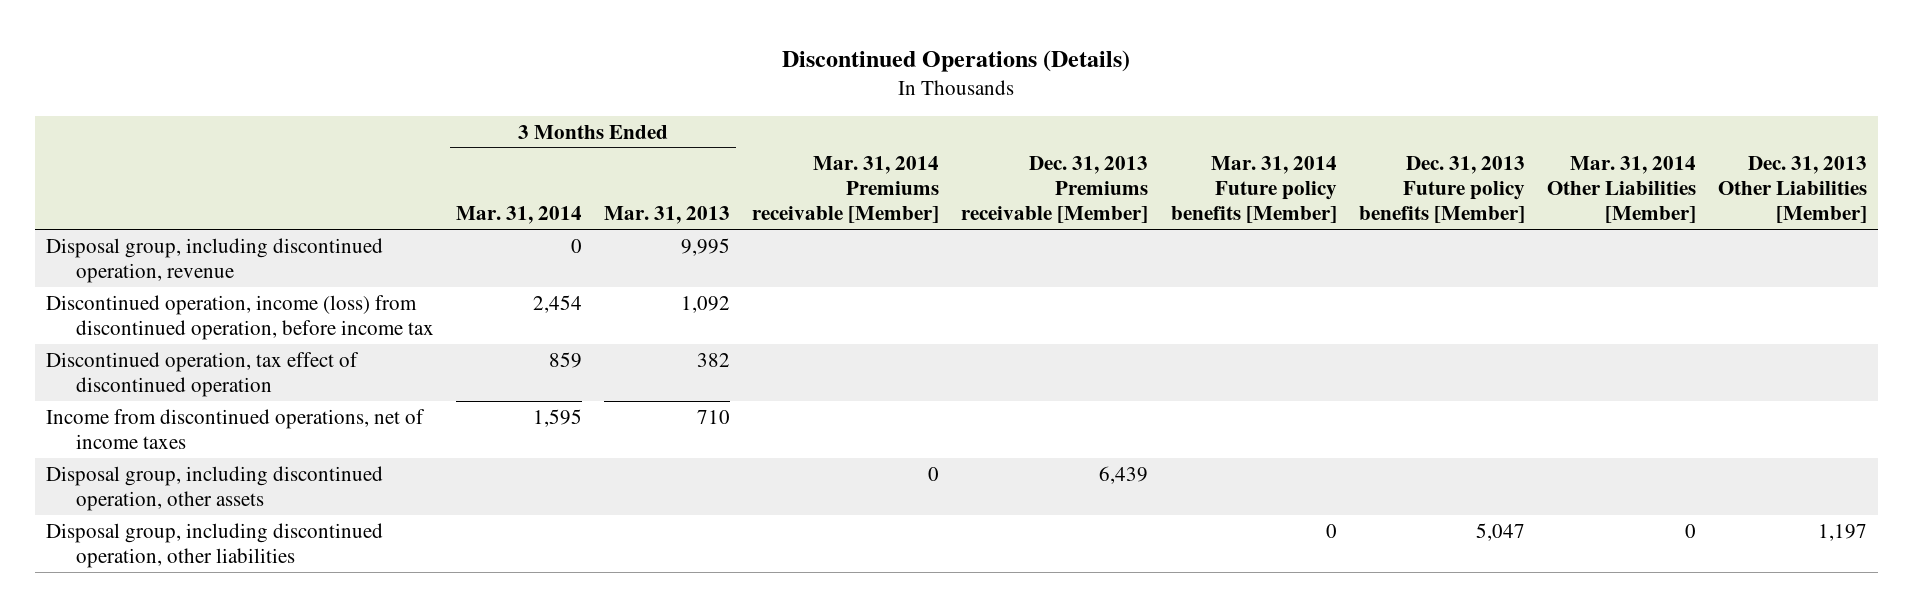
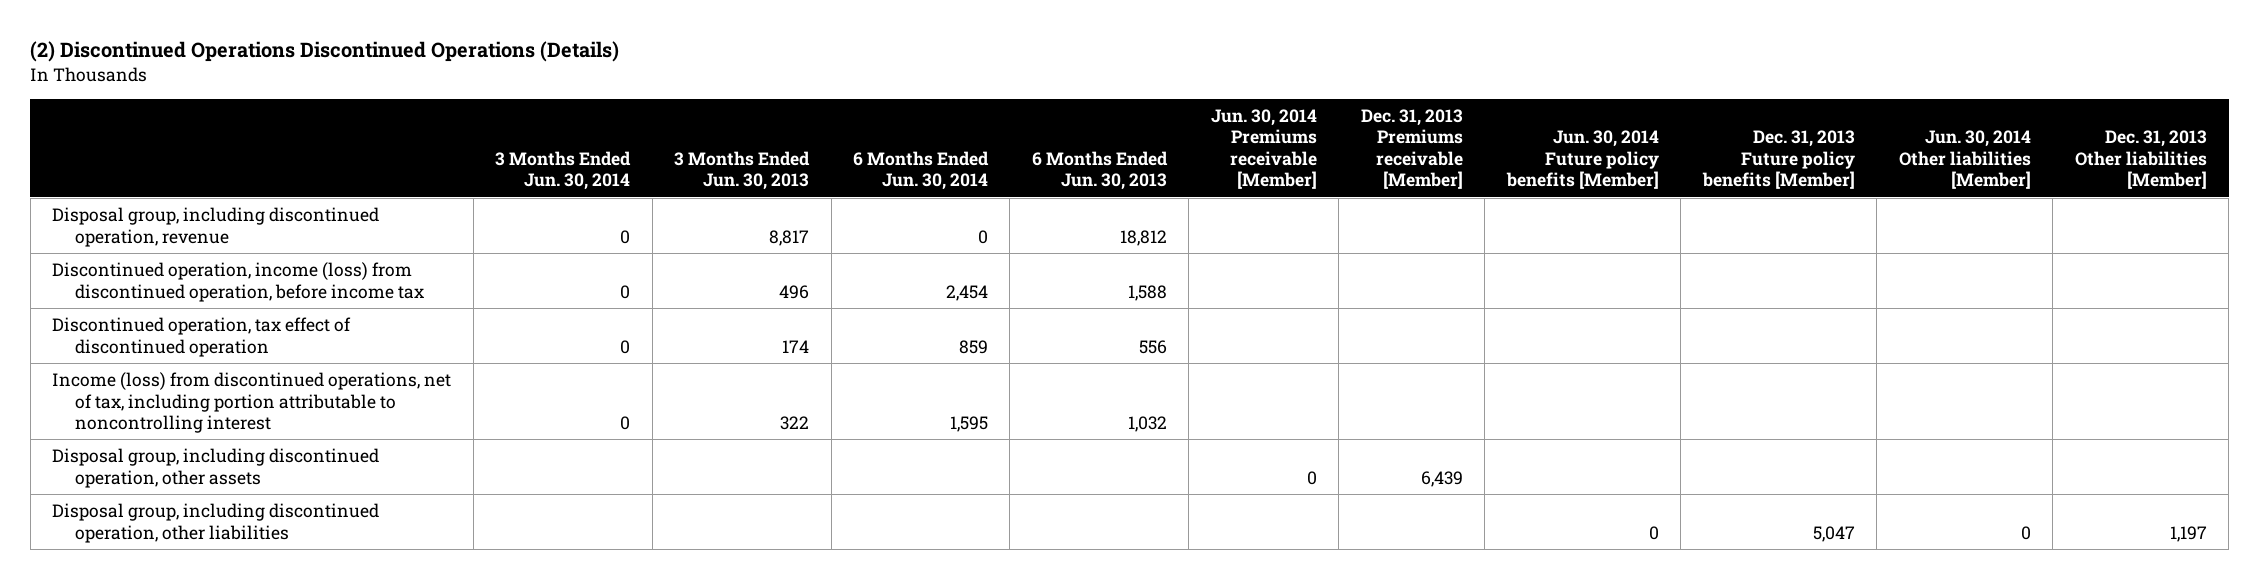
- Discontinued Operations (Details)
+ (2) Discontinued Operations Discontinued Operations (Details)
- | 3 Months Ended Mar. 31, 2014 | 3 Months Ended Mar. 31, 2013 | Mar. 31, 2014 Premiums receivable [Member] | Dec. 31, 2013 Premiums receivable [Member] | Mar. 31, 2014 Future policy benefits [Member] | Dec. 31, 2013 Future policy benefits [Member] | Mar. 31, 2014 Other Liabilities [Member] | Dec. 31, 2013 Other Liabilities [Member]
+ | 3 Months Ended Jun. 30, 2014 | 3 Months Ended Jun. 30, 2013 | 6 Months Ended Jun. 30, 2014 | 6 Months Ended Jun. 30, 2013 | Jun. 30, 2014 Premiums receivable [Member] | Dec. 31, 2013 Premiums receivable [Member] | Jun. 30, 2014 Future policy benefits [Member] | Dec. 31, 2013 Future policy benefits [Member] | Jun. 30, 2014 Other liabilities [Member] | Dec. 31, 2013 Other liabilities [Member]
- Income from discontinued operations, net of income taxes | 1,595 | 710 | | | | | |
+ Income (loss) from discontinued operations, net of tax, including portion attributable to noncontrolling interest | 0 | 322 | 1,595 | 1,032 | | | | | |

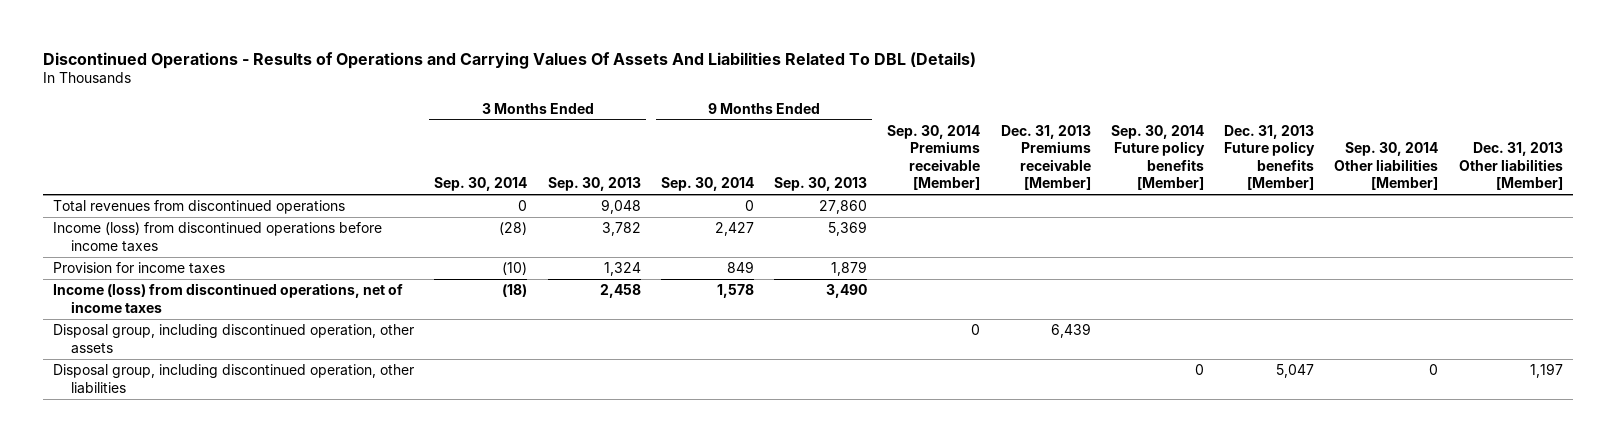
- (2) Discontinued Operations Discontinued Operations (Details)
+ Discontinued Operations - Results of Operations and Carrying Values Of Assets And Liabilities Related To DBL (Details)
- | 3 Months Ended Jun. 30, 2014 | 3 Months Ended Jun. 30, 2013 | 6 Months Ended Jun. 30, 2014 | 6 Months Ended Jun. 30, 2013 | Jun. 30, 2014 Premiums receivable [Member] | Dec. 31, 2013 Premiums receivable [Member] | Jun. 30, 2014 Future policy benefits [Member] | Dec. 31, 2013 Future policy benefits [Member] | Jun. 30, 2014 Other liabilities [Member] | Dec. 31, 2013 Other liabilities [Member]
+ | 3 Months Ended Sep. 30, 2014 | 3 Months Ended Sep. 30, 2013 | 9 Months Ended Sep. 30, 2014 | 9 Months Ended Sep. 30, 2013 | Sep. 30, 2014 Premiums receivable [Member] | Dec. 31, 2013 Premiums receivable [Member] | Sep. 30, 2014 Future policy benefits [Member] | Dec. 31, 2013 Future policy benefits [Member] | Sep. 30, 2014 Other liabilities [Member] | Dec. 31, 2013 Other liabilities [Member]
- Disposal group, including discontinued operation, revenue | 0 | 8,817 | 0 | 18,812 | | | | | |
- Discontinued operation, income (loss) from discontinued operation, before income tax | 0 | 496 | 2,454 | 1,588 | | | | | |
- Discontinued operation, tax effect of discontinued operation | 0 | 174 | 859 | 556 | | | | | |
- Income (loss) from discontinued operations, net of tax, including portion attributable to noncontrolling interest | 0 | 322 | 1,595 | 1,032 | | | | | |
+ Total revenues from discontinued operations | 0 | 9,048 | 0 | 27,860 | | | | | |
+ Income (loss) from discontinued operations before income taxes | (28) | 3,782 | 2,427 | 5,369 | | | | | |
+ Provision for income taxes | (10) | 1,324 | 849 | 1,879 | | | | | |
+ Income (loss) from discontinued operations, net of income taxes | (18) | 2,458 | 1,578 | 3,490 | | | | | |

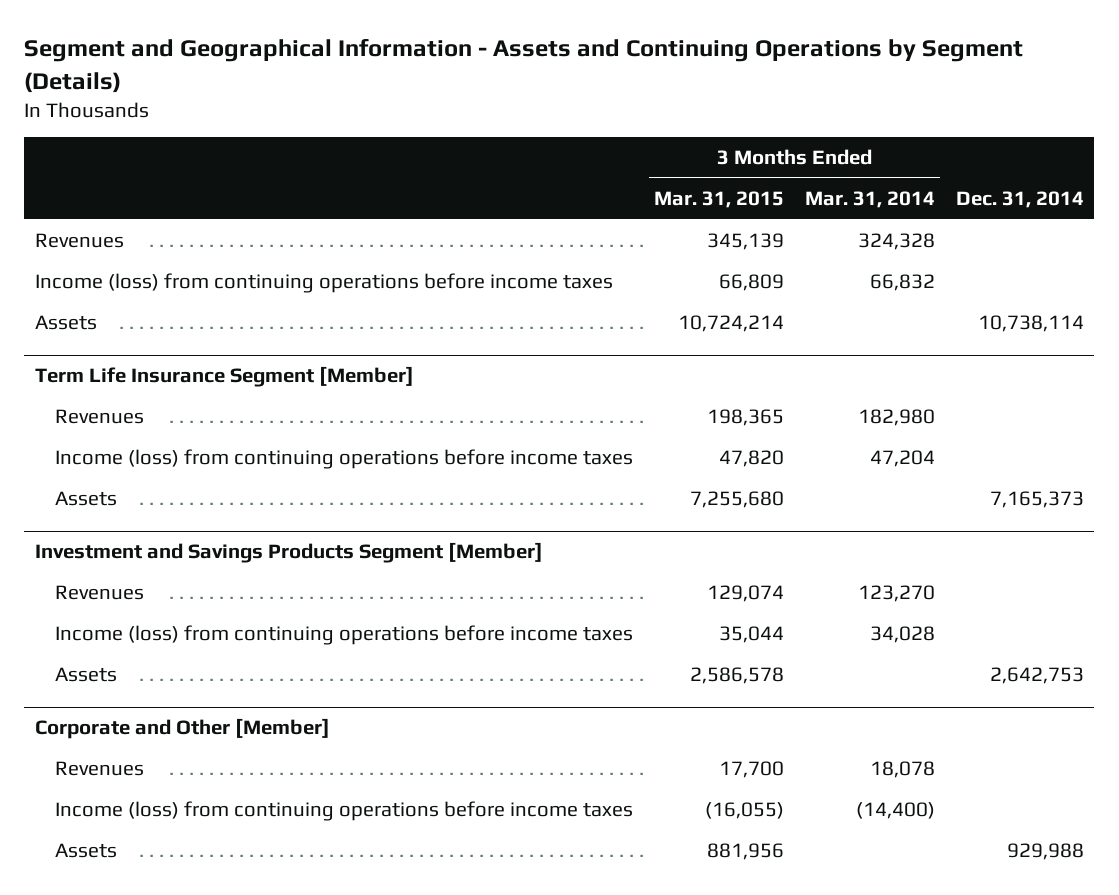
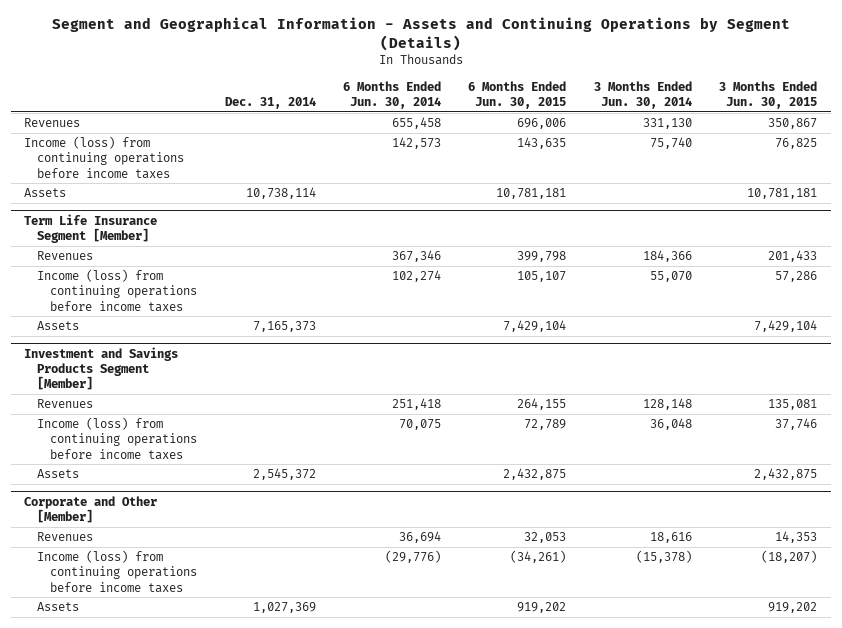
- | 3 Months Ended Mar. 31, 2015 | 3 Months Ended Mar. 31, 2014 | Dec. 31, 2014
+ | Dec. 31, 2014 | 6 Months Ended Jun. 30, 2014 | 6 Months Ended Jun. 30, 2015 | 3 Months Ended Jun. 30, 2014 | 3 Months Ended Jun. 30, 2015
@ Investment and Savings Products Segment [Member]
- Assets | 2,586,578 | | 2,642,753
+ Assets | 2,545,372 | | 2,432,875 | | 2,432,875
@ Corporate and Other [Member]
- Assets | 881,956 | | 929,988
+ Assets | 1,027,369 | | 919,202 | | 919,202

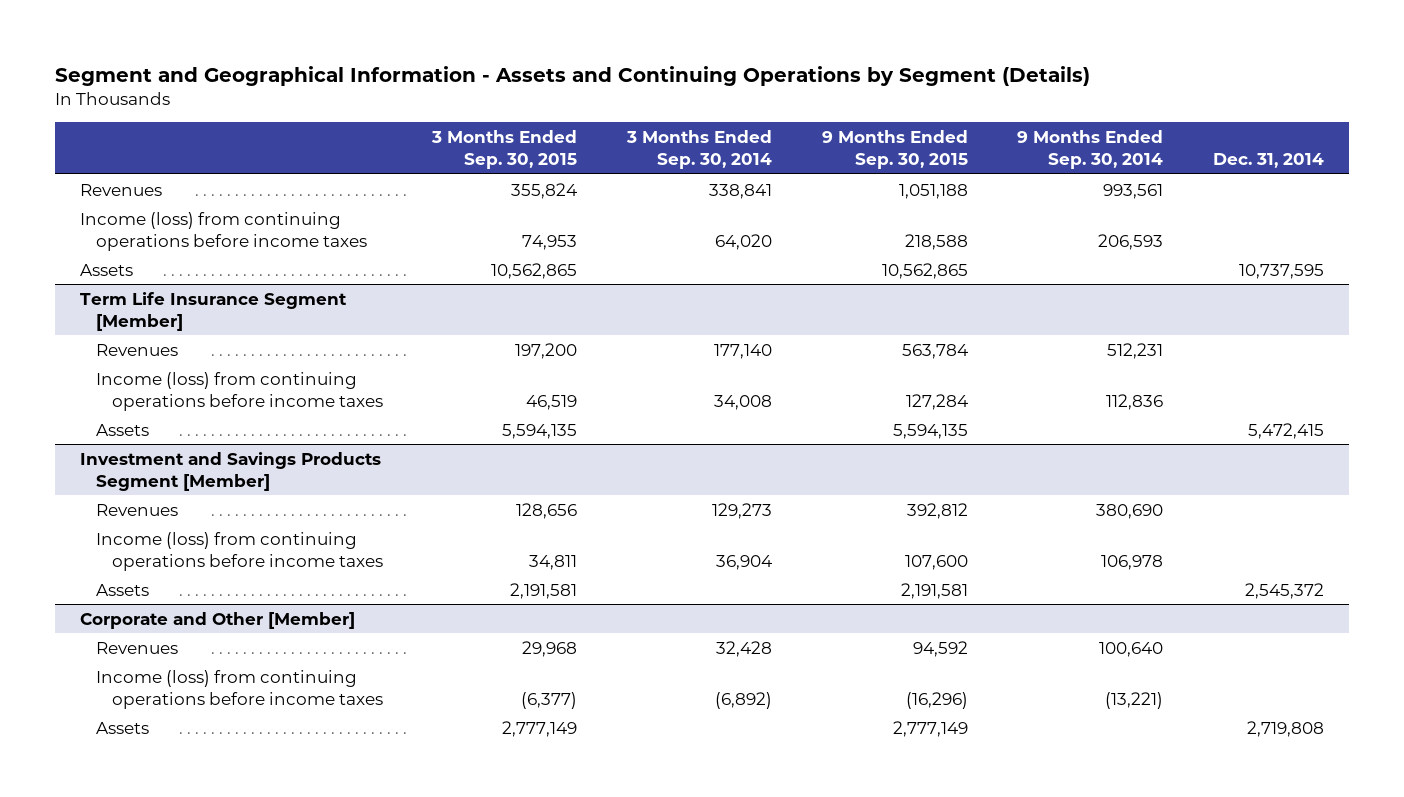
- | Dec. 31, 2014 | 6 Months Ended Jun. 30, 2014 | 6 Months Ended Jun. 30, 2015 | 3 Months Ended Jun. 30, 2014 | 3 Months Ended Jun. 30, 2015
+ | 3 Months Ended Sep. 30, 2015 | 3 Months Ended Sep. 30, 2014 | 9 Months Ended Sep. 30, 2015 | 9 Months Ended Sep. 30, 2014 | Dec. 31, 2014
- Assets | 10,738,114 | | 10,781,181 | | 10,781,181
+ Assets | 10,562,865 | | 10,562,865 | | 10,737,595
@ Term Life Insurance Segment [Member]
- Assets | 7,165,373 | | 7,429,104 | | 7,429,104
+ Assets | 5,594,135 | | 5,594,135 | | 5,472,415
@ Corporate and Other [Member]
- Assets | 1,027,369 | | 919,202 | | 919,202
+ Assets | 2,777,149 | | 2,777,149 | | 2,719,808

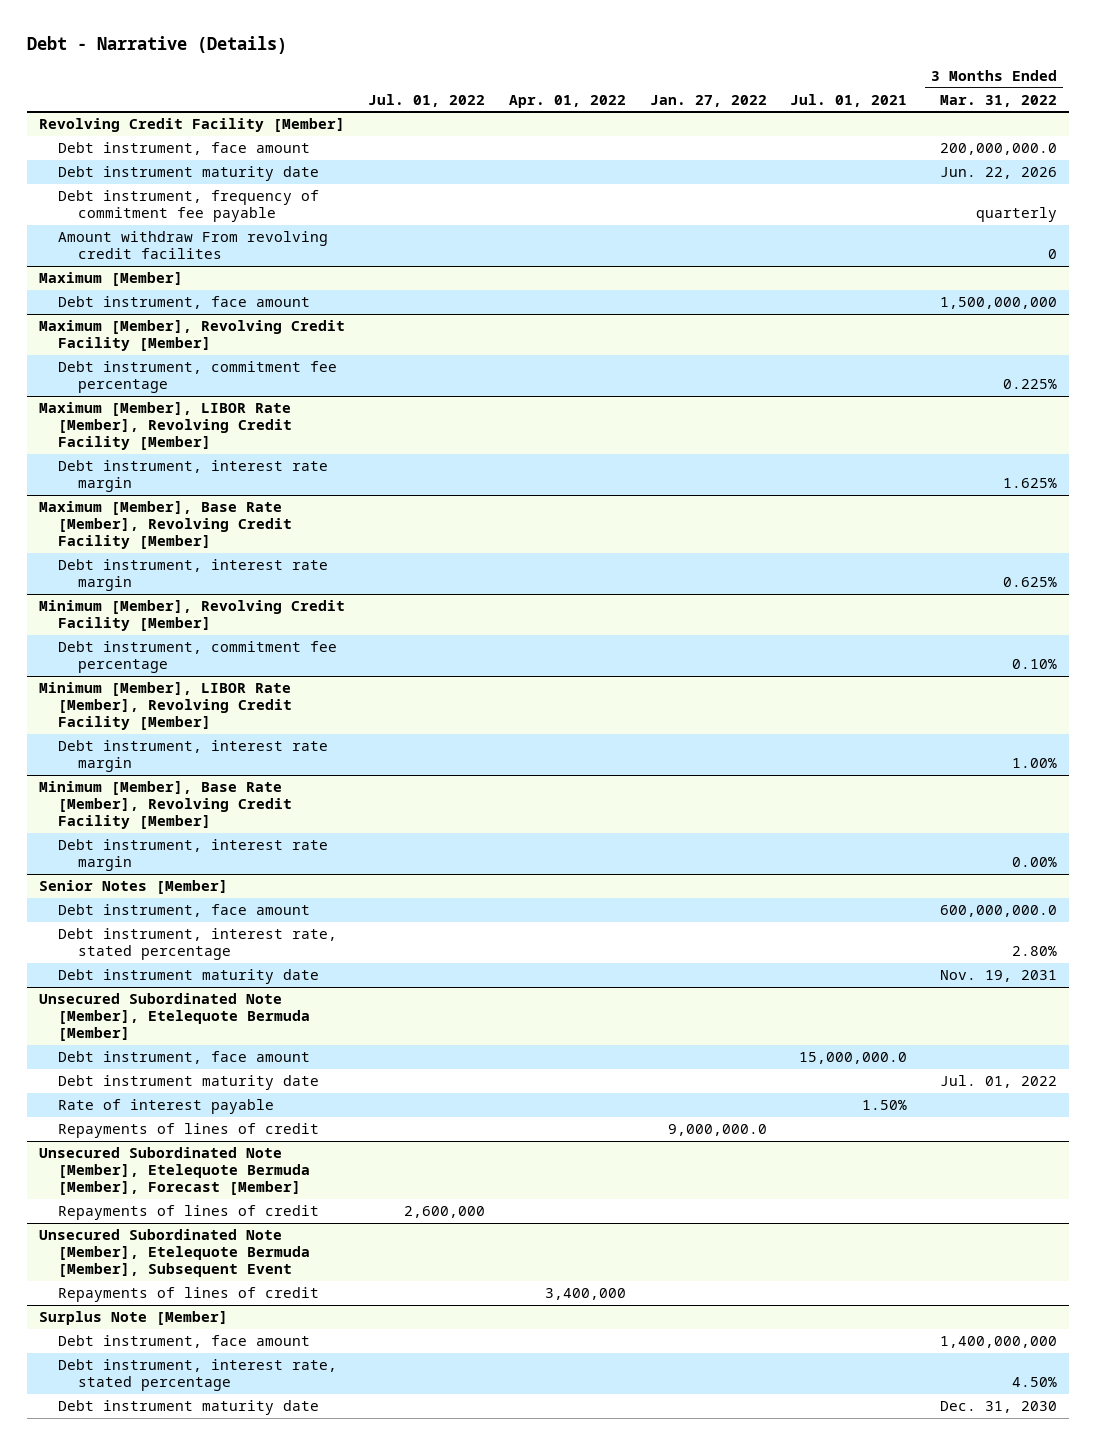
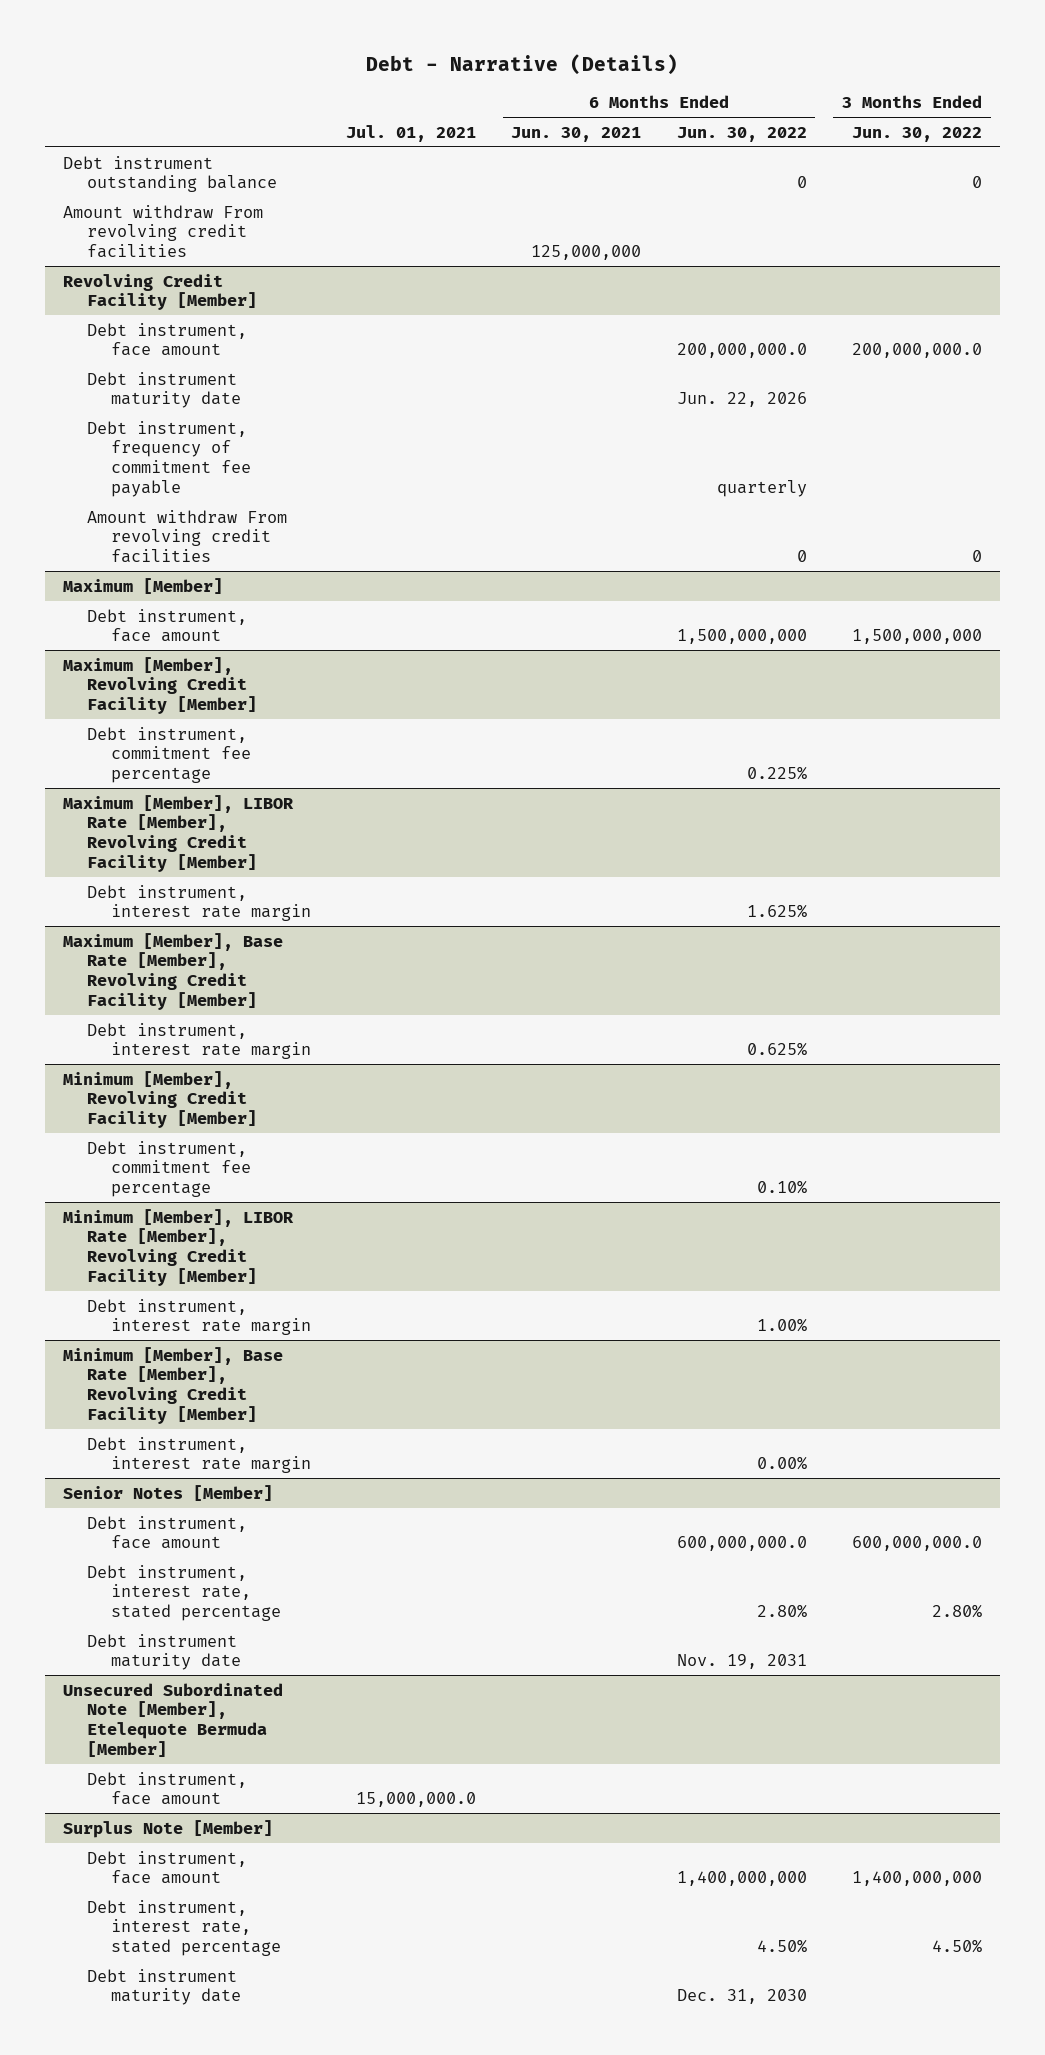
- | Jul. 01, 2022 | Apr. 01, 2022 | Jan. 27, 2022 | Jul. 01, 2021 | 3 Months Ended Mar. 31, 2022
+ | Jul. 01, 2021 | 6 Months Ended Jun. 30, 2021 | 6 Months Ended Jun. 30, 2022 | 3 Months Ended Jun. 30, 2022
+ Debt instrument outstanding balance | | | 0 | 0
+ Amount withdraw From revolving credit facilities | | 125,000,000 | |
@ Revolving Credit Facility [Member]
- Amount withdraw From revolving credit facilites | | | | | 0
+ Amount withdraw From revolving credit facilities | | | 0 | 0
@ Unsecured Subordinated Note [Member], Etelequote Bermuda [Member]
- Debt instrument maturity date | | | | | Jul. 01, 2022
- Rate of interest payable | | | | 1.50% |
- Repayments of lines of credit | | | 9,000,000.0 | |
- Unsecured Subordinated Note [Member], Etelequote Bermuda [Member], Forecast [Member]
- Repayments of lines of credit | 2,600,000 | | | |
- Unsecured Subordinated Note [Member], Etelequote Bermuda [Member], Subsequent Event
- Repayments of lines of credit | | 3,400,000 | | |

